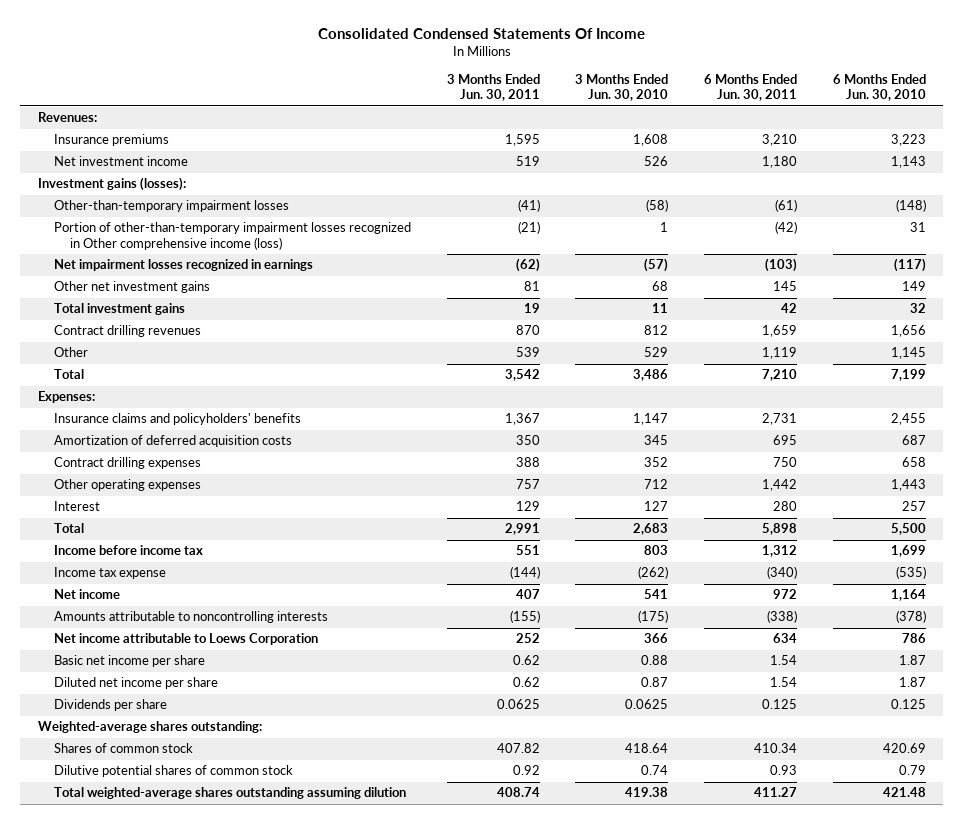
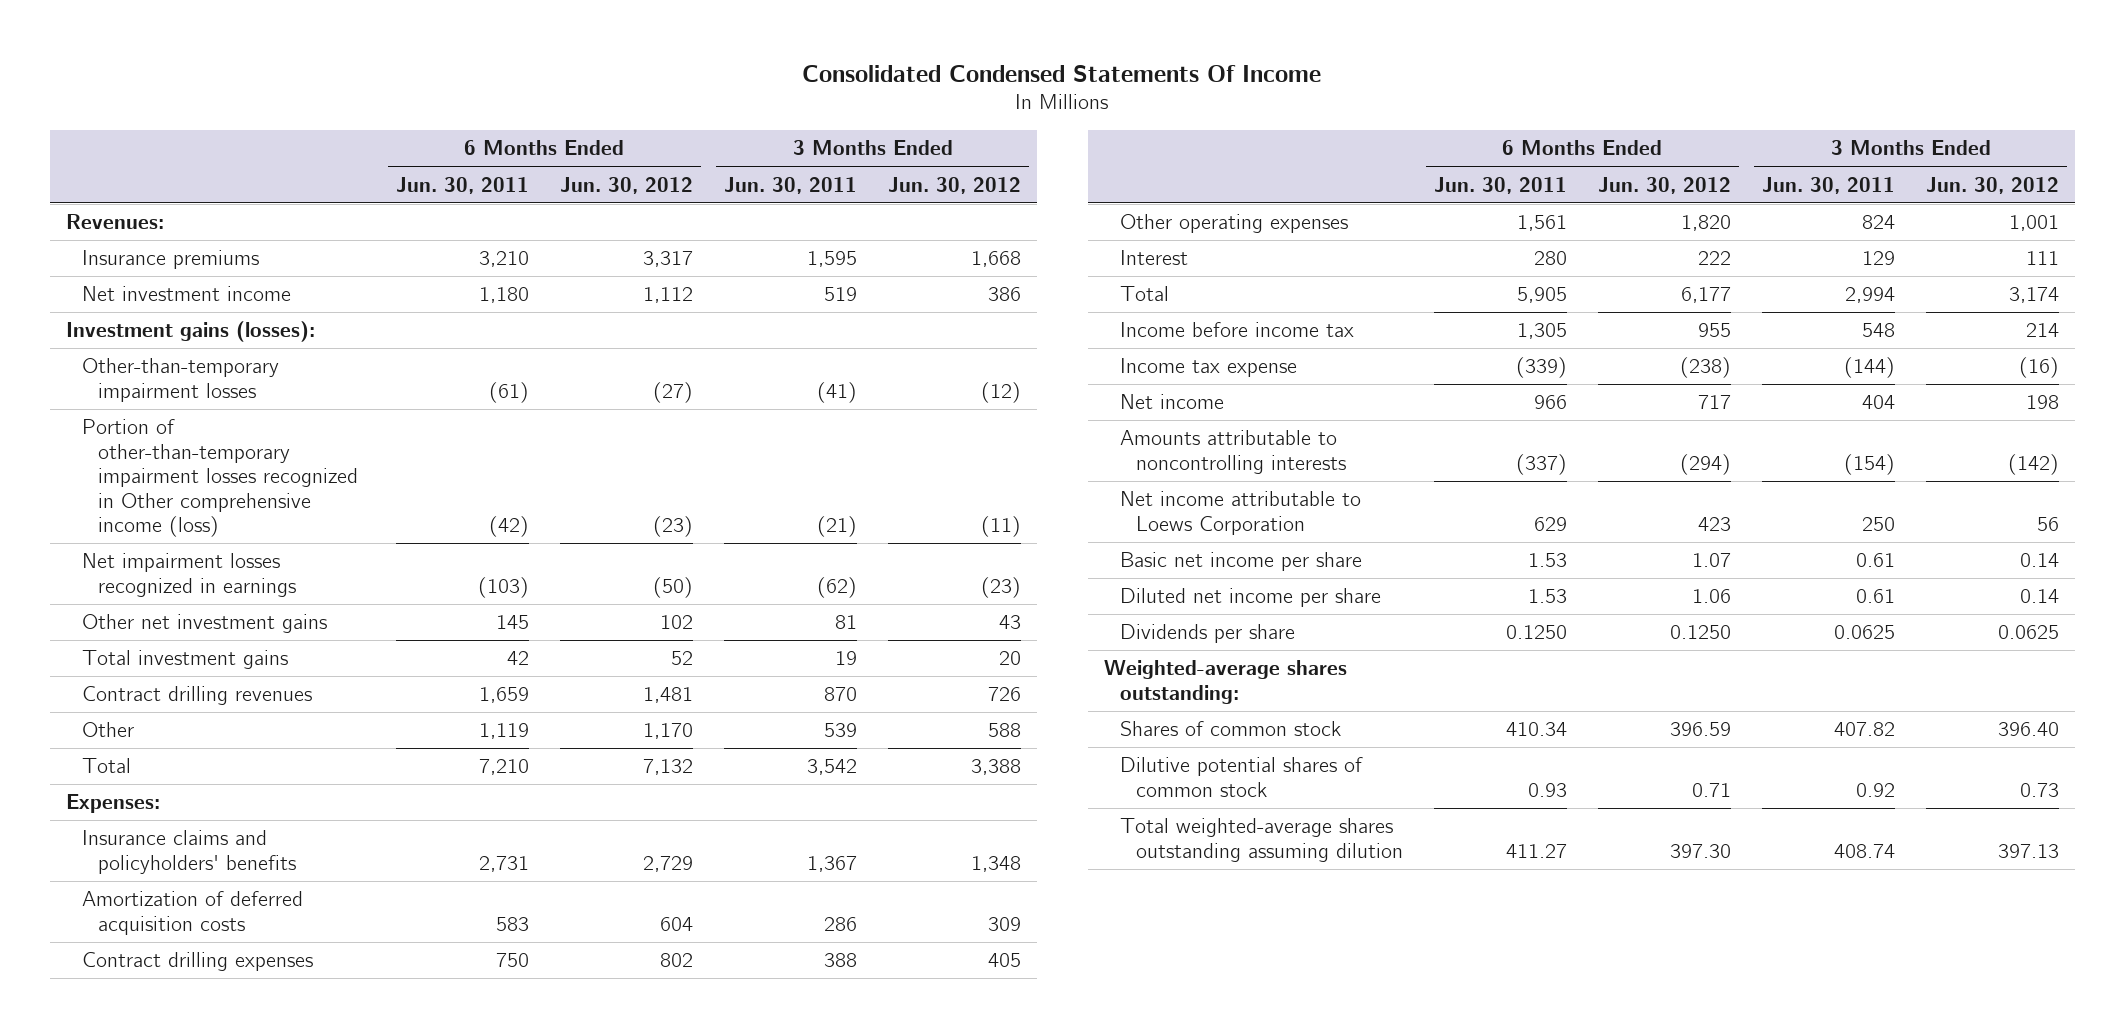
- | 3 Months Ended Jun. 30, 2011 | 3 Months Ended Jun. 30, 2010 | 6 Months Ended Jun. 30, 2011 | 6 Months Ended Jun. 30, 2010
+ | 6 Months Ended Jun. 30, 2011 | 6 Months Ended Jun. 30, 2012 | 3 Months Ended Jun. 30, 2011 | 3 Months Ended Jun. 30, 2012
- Amortization of deferred acquisition costs | 350 | 345 | 695 | 687
+ Amortization of deferred acquisition costs | 583 | 604 | 286 | 309
- Other operating expenses | 757 | 712 | 1,442 | 1,443
+ Other operating expenses | 1,561 | 1,820 | 824 | 1,001
- Total | 2,991 | 2,683 | 5,898 | 5,500
- Income before income tax | 551 | 803 | 1,312 | 1,699
- Income tax expense | (144) | (262) | (340) | (535)
- Net income | 407 | 541 | 972 | 1,164
- Amounts attributable to noncontrolling interests | (155) | (175) | (338) | (378)
- Net income attributable to Loews Corporation | 252 | 366 | 634 | 786
- Basic net income per share | 0.62 | 0.88 | 1.54 | 1.87
- Diluted net income per share | 0.62 | 0.87 | 1.54 | 1.87
- Dividends per share | 0.0625 | 0.0625 | 0.125 | 0.125
+ Total | 5,905 | 6,177 | 2,994 | 3,174
+ Income before income tax | 1,305 | 955 | 548 | 214
+ Income tax expense | (339) | (238) | (144) | (16)
+ Net income | 966 | 717 | 404 | 198
+ Amounts attributable to noncontrolling interests | (337) | (294) | (154) | (142)
+ Net income attributable to Loews Corporation | 629 | 423 | 250 | 56
+ Basic net income per share | 1.53 | 1.07 | 0.61 | 0.14
+ Diluted net income per share | 1.53 | 1.06 | 0.61 | 0.14
+ Dividends per share | 0.1250 | 0.1250 | 0.0625 | 0.0625

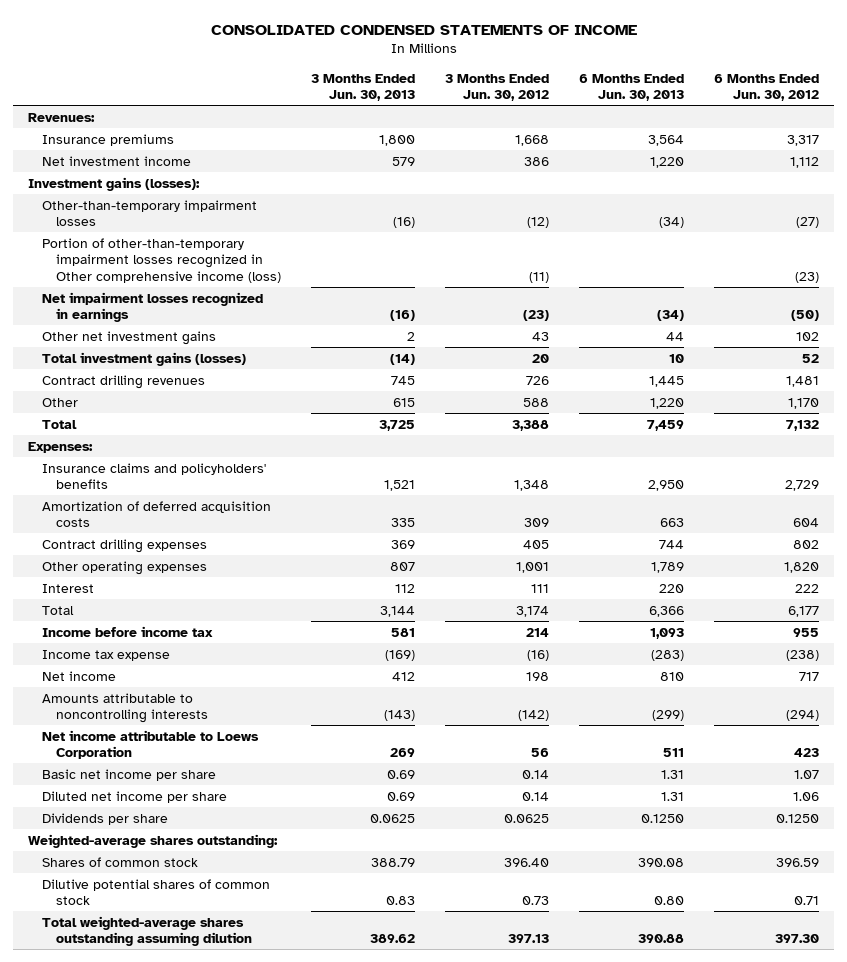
- Consolidated Condensed Statements Of Income
+ CONSOLIDATED CONDENSED STATEMENTS OF INCOME
- | 6 Months Ended Jun. 30, 2011 | 6 Months Ended Jun. 30, 2012 | 3 Months Ended Jun. 30, 2011 | 3 Months Ended Jun. 30, 2012
+ | 3 Months Ended Jun. 30, 2013 | 3 Months Ended Jun. 30, 2012 | 6 Months Ended Jun. 30, 2013 | 6 Months Ended Jun. 30, 2012
- Total investment gains | 42 | 52 | 19 | 20
+ Total investment gains (losses) | (14) | 20 | 10 | 52

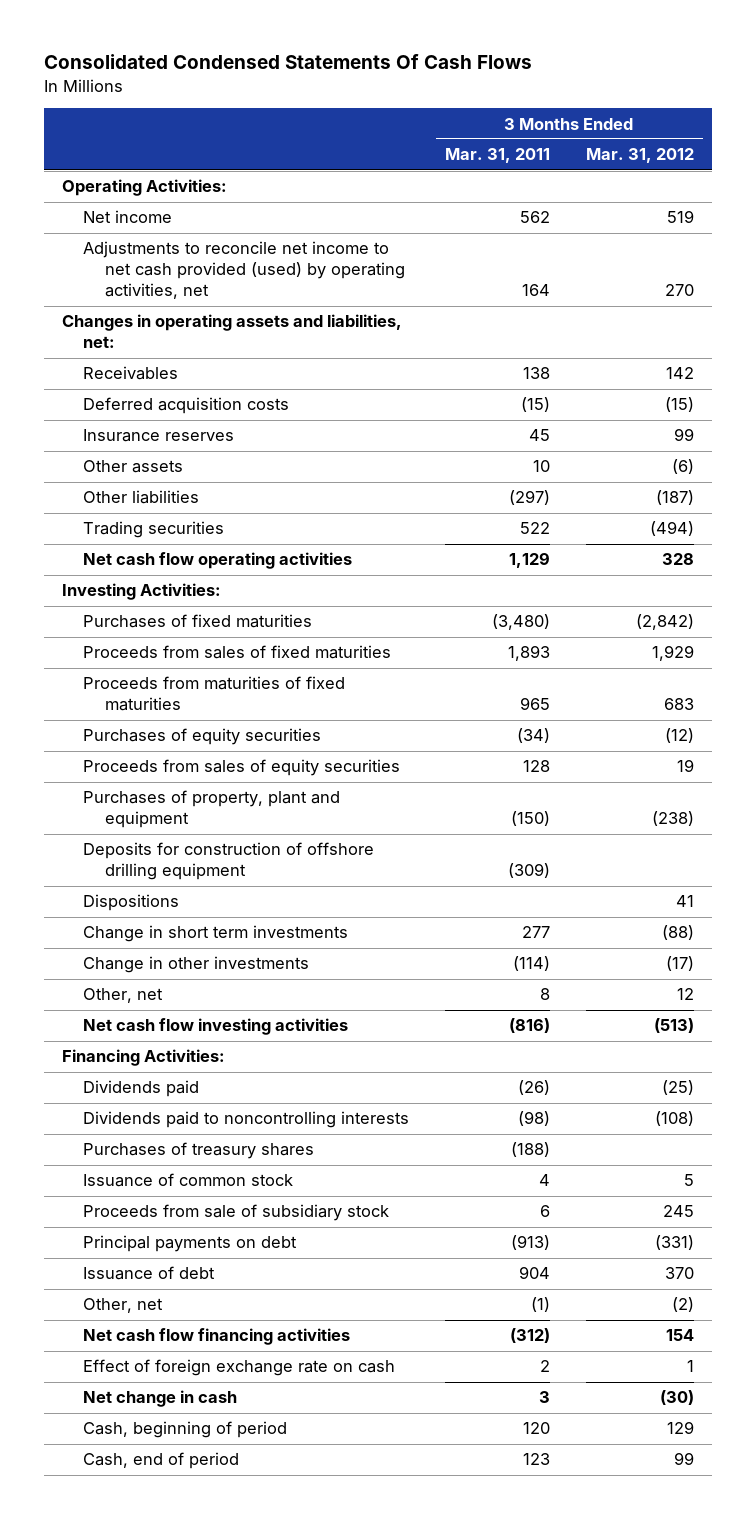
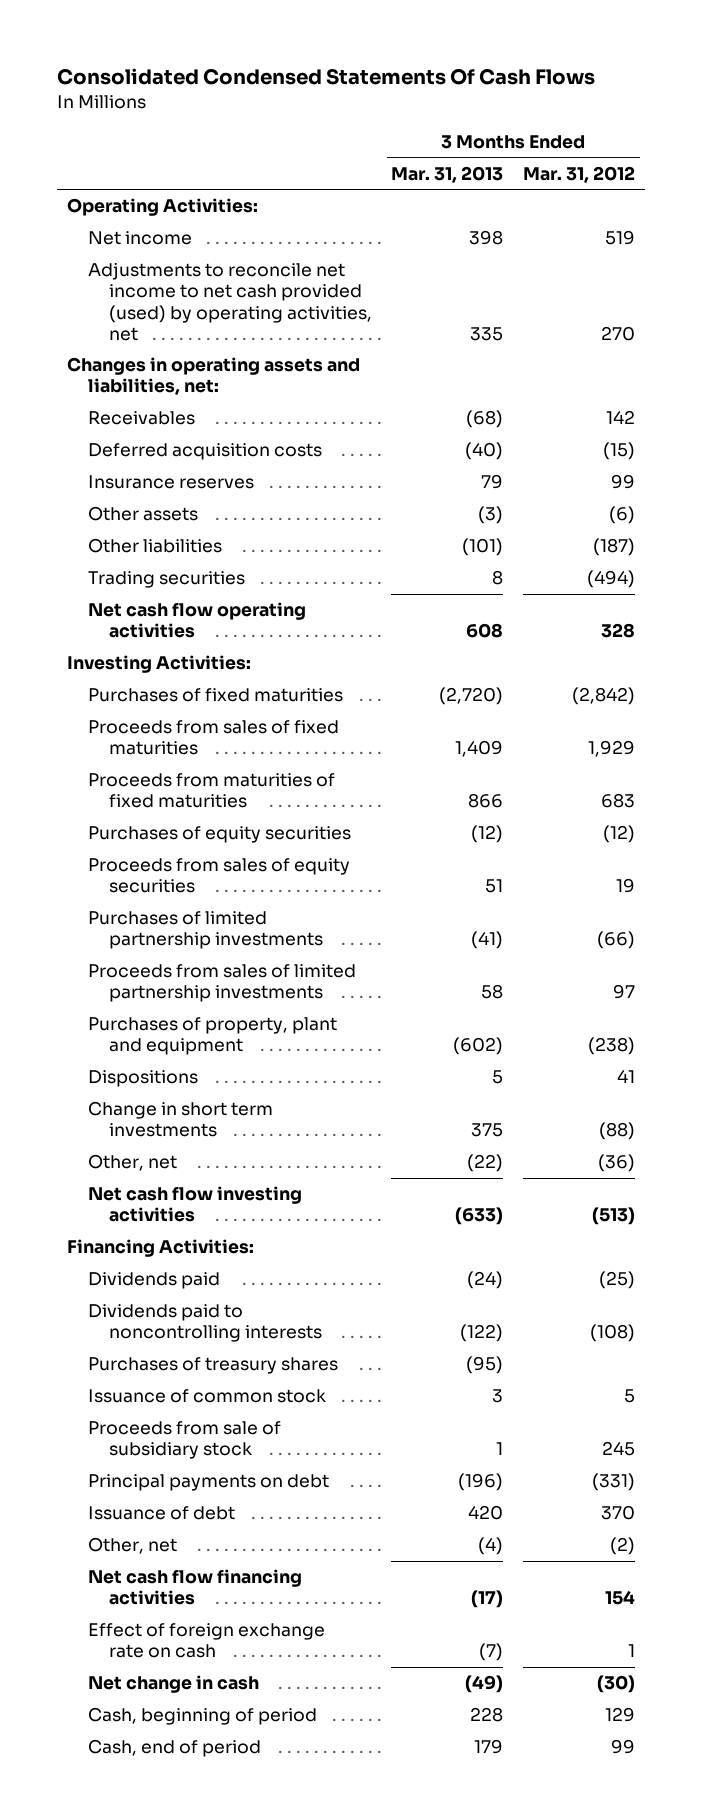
- | 3 Months Ended Mar. 31, 2011 | 3 Months Ended Mar. 31, 2012
+ | 3 Months Ended Mar. 31, 2013 | 3 Months Ended Mar. 31, 2012
+ Purchases of limited partnership investments | (41) | (66)
+ Proceeds from sales of limited partnership investments | 58 | 97
- Deposits for construction of offshore drilling equipment | (309) |
- Change in other investments | (114) | (17)
- Other, net | 8 | 12
+ Other, net | (22) | (36)

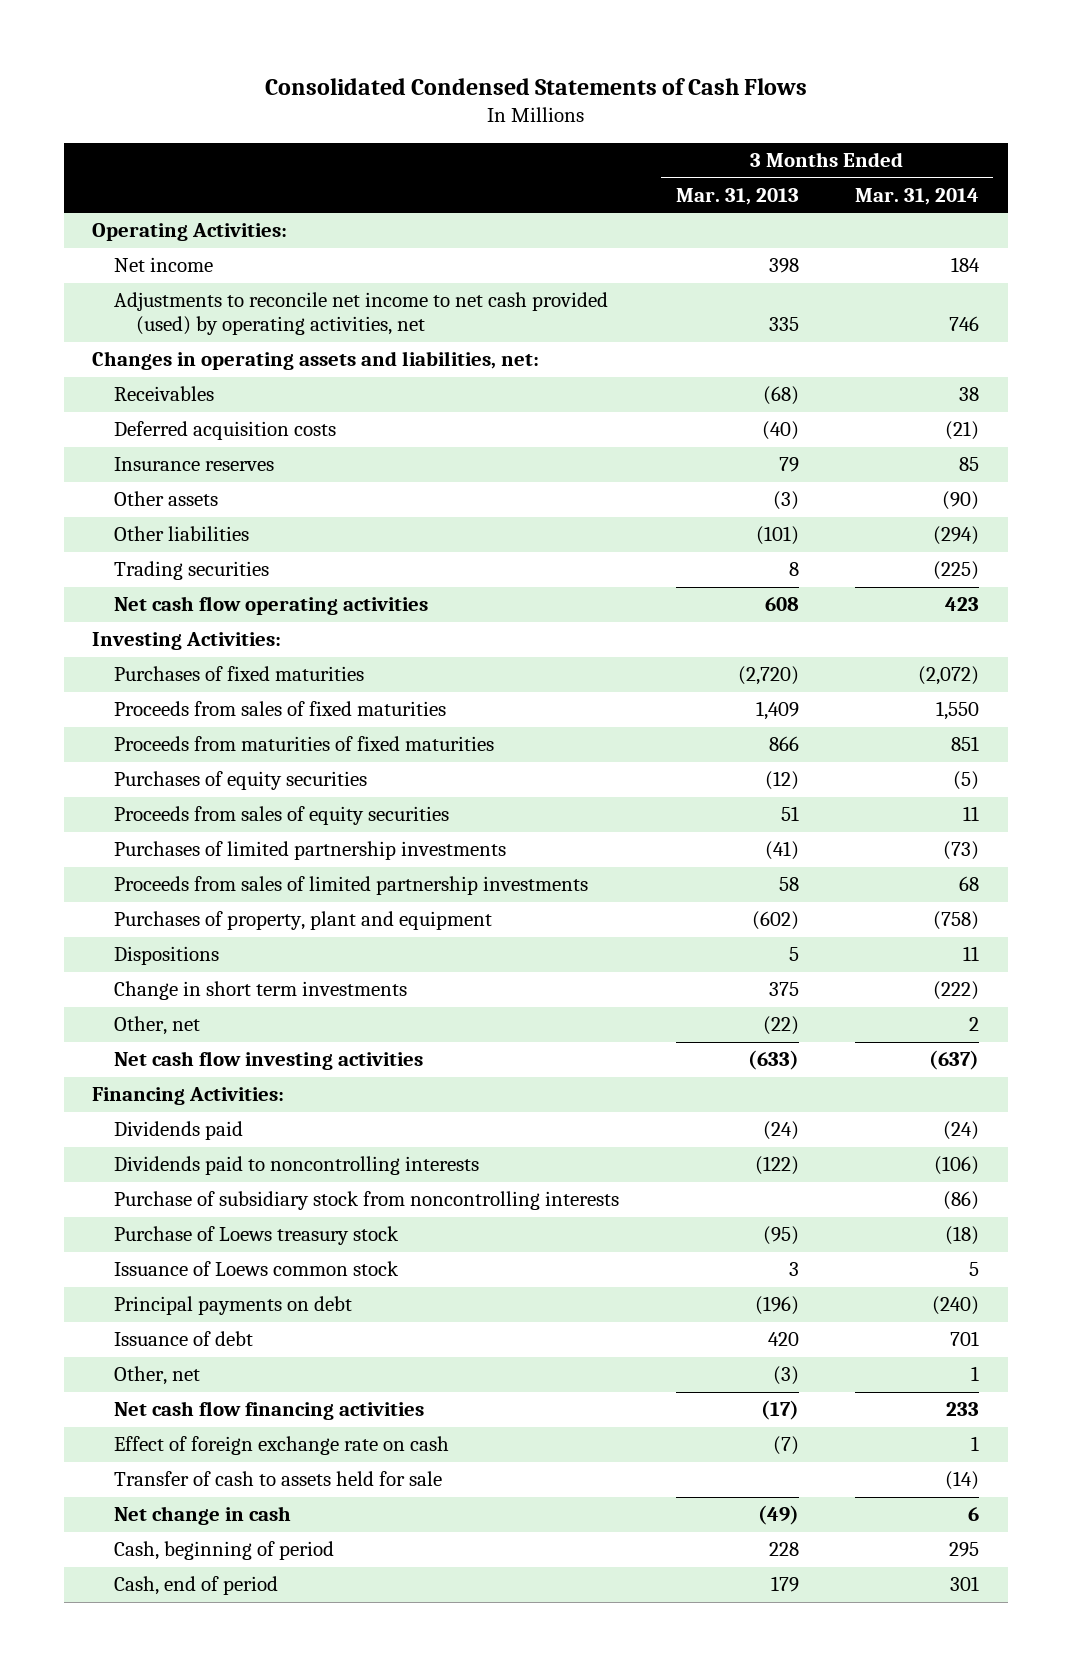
- Consolidated Condensed Statements Of Cash Flows
+ Consolidated Condensed Statements of Cash Flows
- | 3 Months Ended Mar. 31, 2013 | 3 Months Ended Mar. 31, 2012
+ | 3 Months Ended Mar. 31, 2013 | 3 Months Ended Mar. 31, 2014
- Purchases of treasury shares | (95) |
- Issuance of common stock | 3 | 5
- Proceeds from sale of subsidiary stock | 1 | 245
+ Purchase of subsidiary stock from noncontrolling interests | | (86)
+ Purchase of Loews treasury stock | (95) | (18)
+ Issuance of Loews common stock | 3 | 5
- Other, net | (4) | (2)
+ Other, net | (3) | 1
+ Transfer of cash to assets held for sale | | (14)

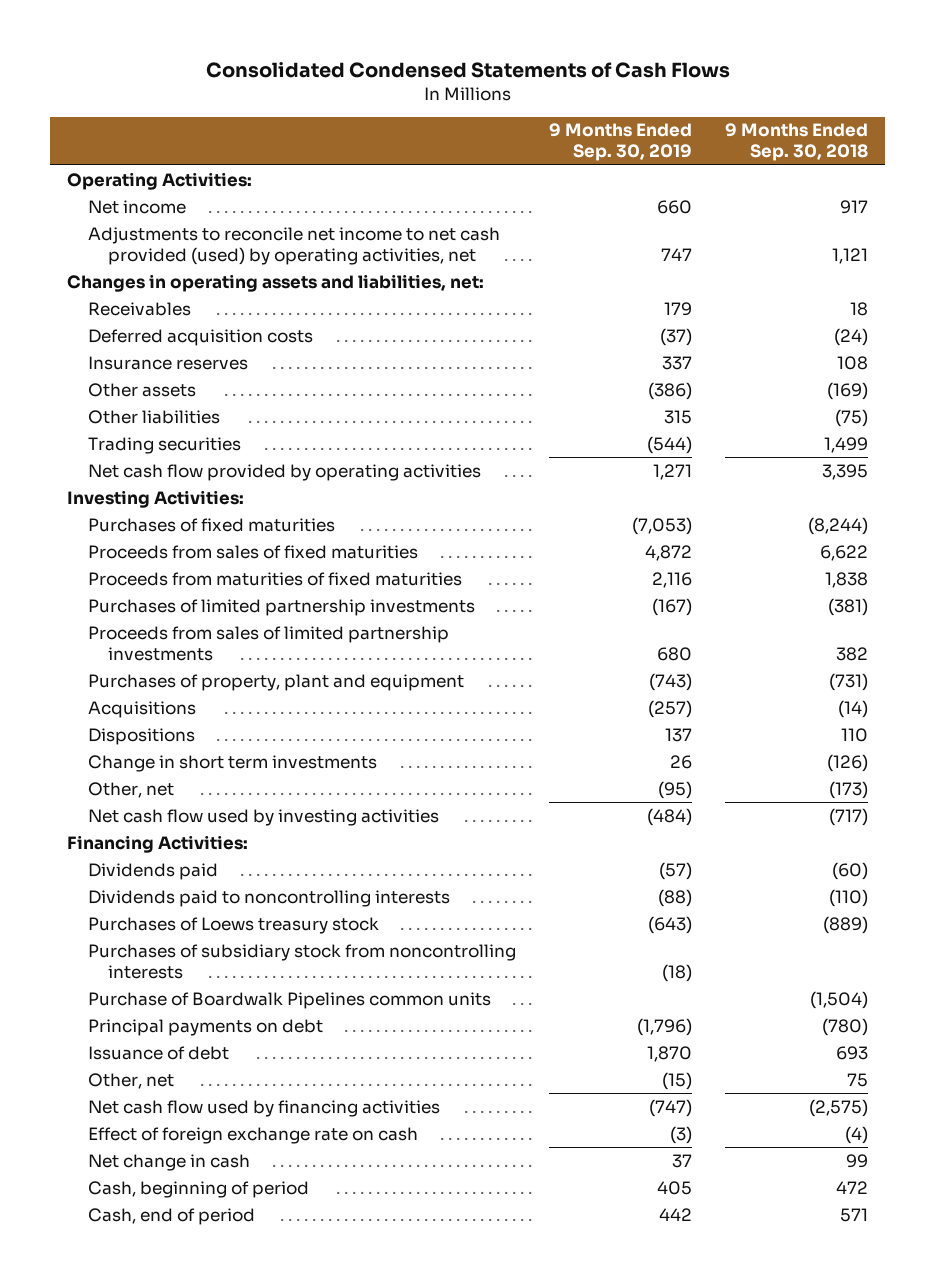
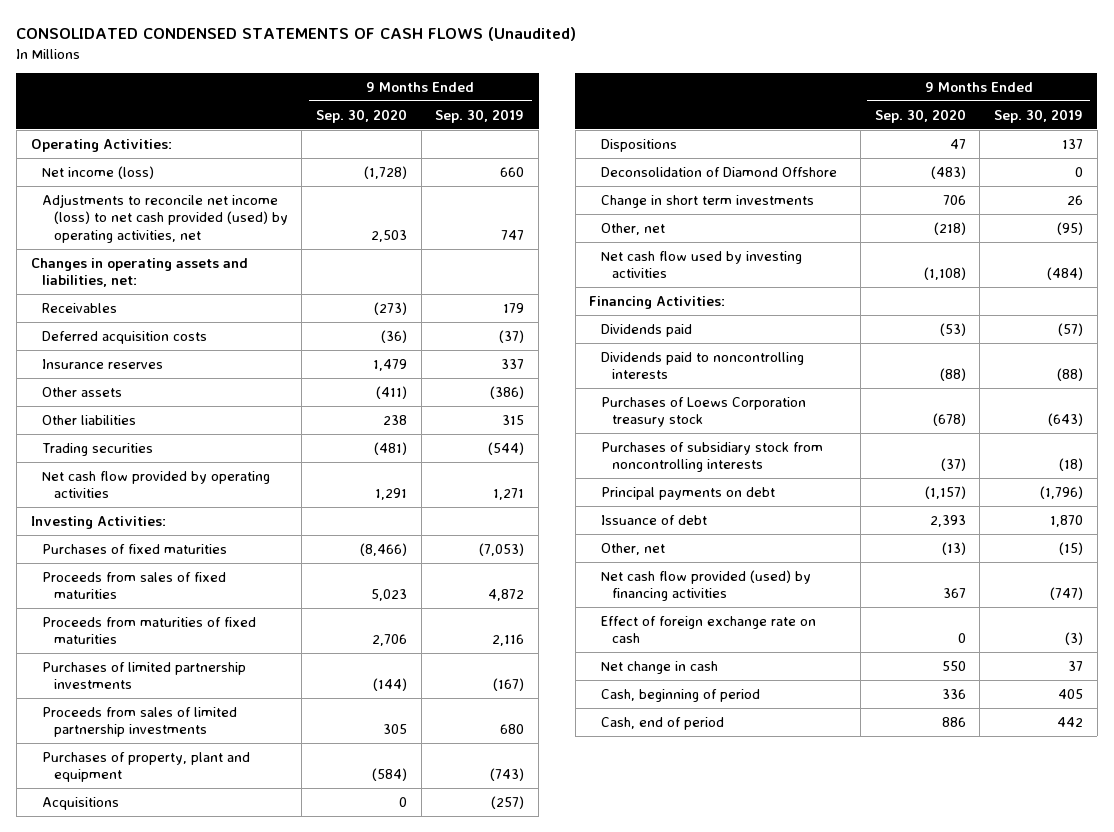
- Consolidated Condensed Statements of Cash Flows
+ CONSOLIDATED CONDENSED STATEMENTS OF CASH FLOWS (Unaudited)
- | 9 Months Ended Sep. 30, 2019 | 9 Months Ended Sep. 30, 2018
+ | 9 Months Ended Sep. 30, 2020 | 9 Months Ended Sep. 30, 2019
- Net income | 660 | 917
- Adjustments to reconcile net income to net cash provided (used) by operating activities, net | 747 | 1,121
+ Net income (loss) | (1,728) | 660
+ Adjustments to reconcile net income (loss) to net cash provided (used) by operating activities, net | 2,503 | 747
+ Deconsolidation of Diamond Offshore | (483) | 0
- Purchases of Loews treasury stock | (643) | (889)
+ Purchases of Loews Corporation treasury stock | (678) | (643)
- Purchase of Boardwalk Pipelines common units | | (1,504)
- Net cash flow used by financing activities | (747) | (2,575)
+ Net cash flow provided (used) by financing activities | 367 | (747)

